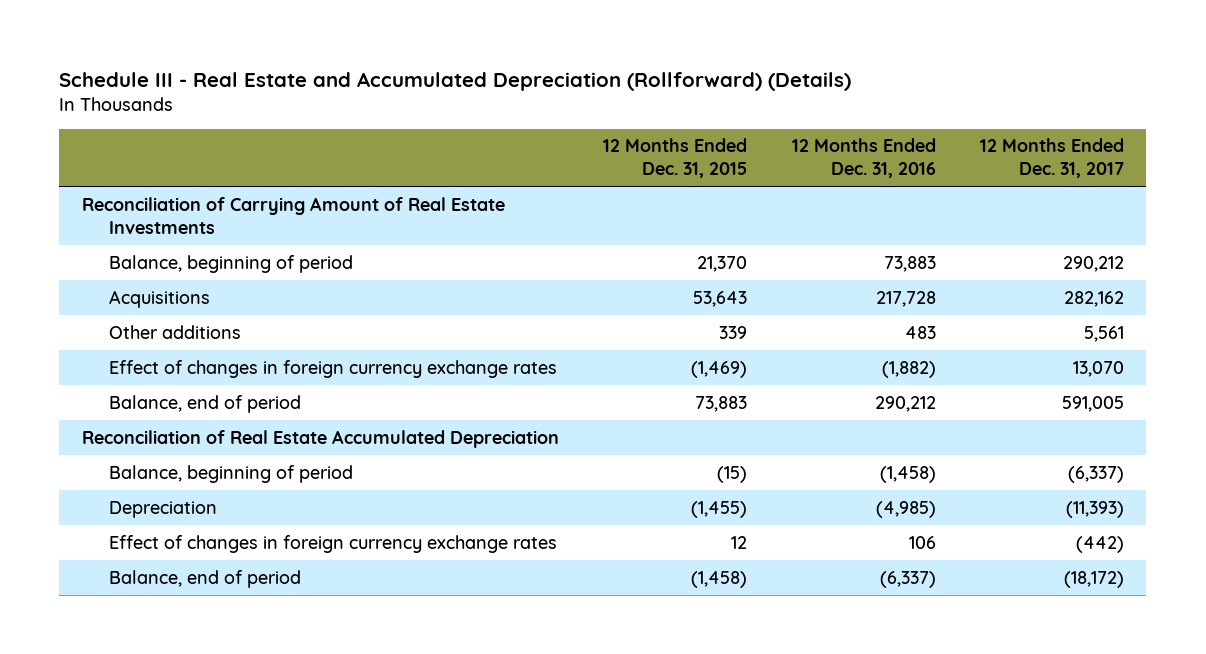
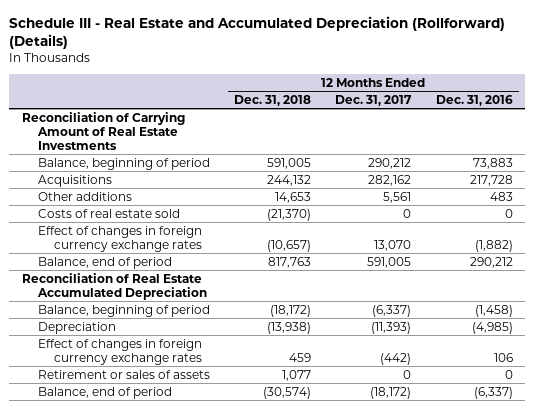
- | 12 Months Ended Dec. 31, 2015 | 12 Months Ended Dec. 31, 2016 | 12 Months Ended Dec. 31, 2017
+ | 12 Months Ended Dec. 31, 2018 | 12 Months Ended Dec. 31, 2017 | 12 Months Ended Dec. 31, 2016
+ Costs of real estate sold | (21,370) | 0 | 0
+ Retirement or sales of assets | 1,077 | 0 | 0

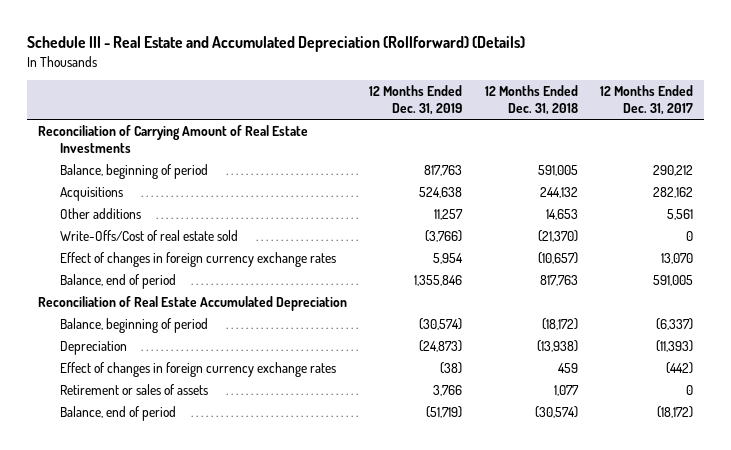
- | 12 Months Ended Dec. 31, 2018 | 12 Months Ended Dec. 31, 2017 | 12 Months Ended Dec. 31, 2016
+ | 12 Months Ended Dec. 31, 2019 | 12 Months Ended Dec. 31, 2018 | 12 Months Ended Dec. 31, 2017
- Costs of real estate sold | (21,370) | 0 | 0
+ Write-Offs/Cost of real estate sold | (3,766) | (21,370) | 0

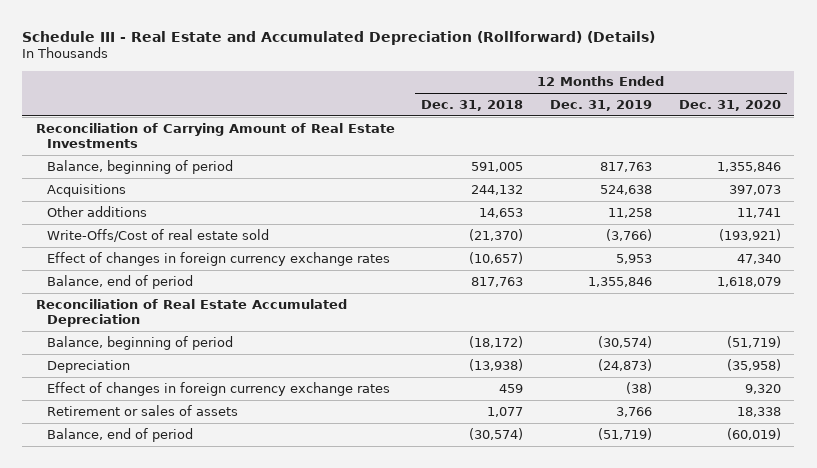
- | 12 Months Ended Dec. 31, 2019 | 12 Months Ended Dec. 31, 2018 | 12 Months Ended Dec. 31, 2017
+ | 12 Months Ended Dec. 31, 2018 | 12 Months Ended Dec. 31, 2019 | 12 Months Ended Dec. 31, 2020
- Other additions | 11,257 | 14,653 | 5,561
+ Other additions | 14,653 | 11,258 | 11,741
- Effect of changes in foreign currency exchange rates | 5,954 | (10,657) | 13,070
+ Effect of changes in foreign currency exchange rates | (10,657) | 5,953 | 47,340

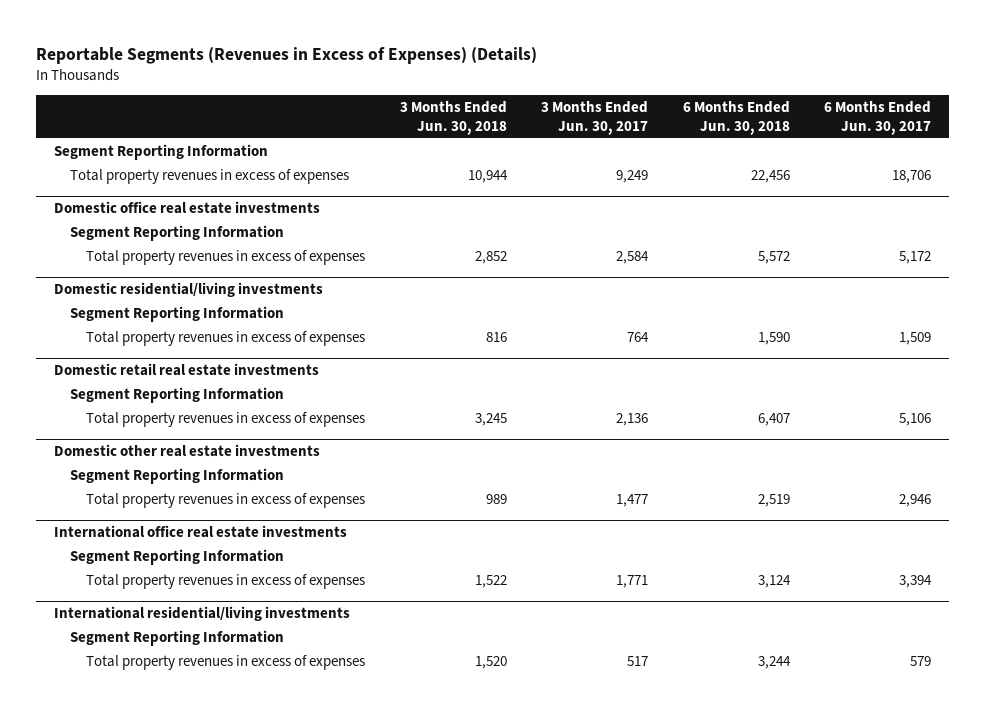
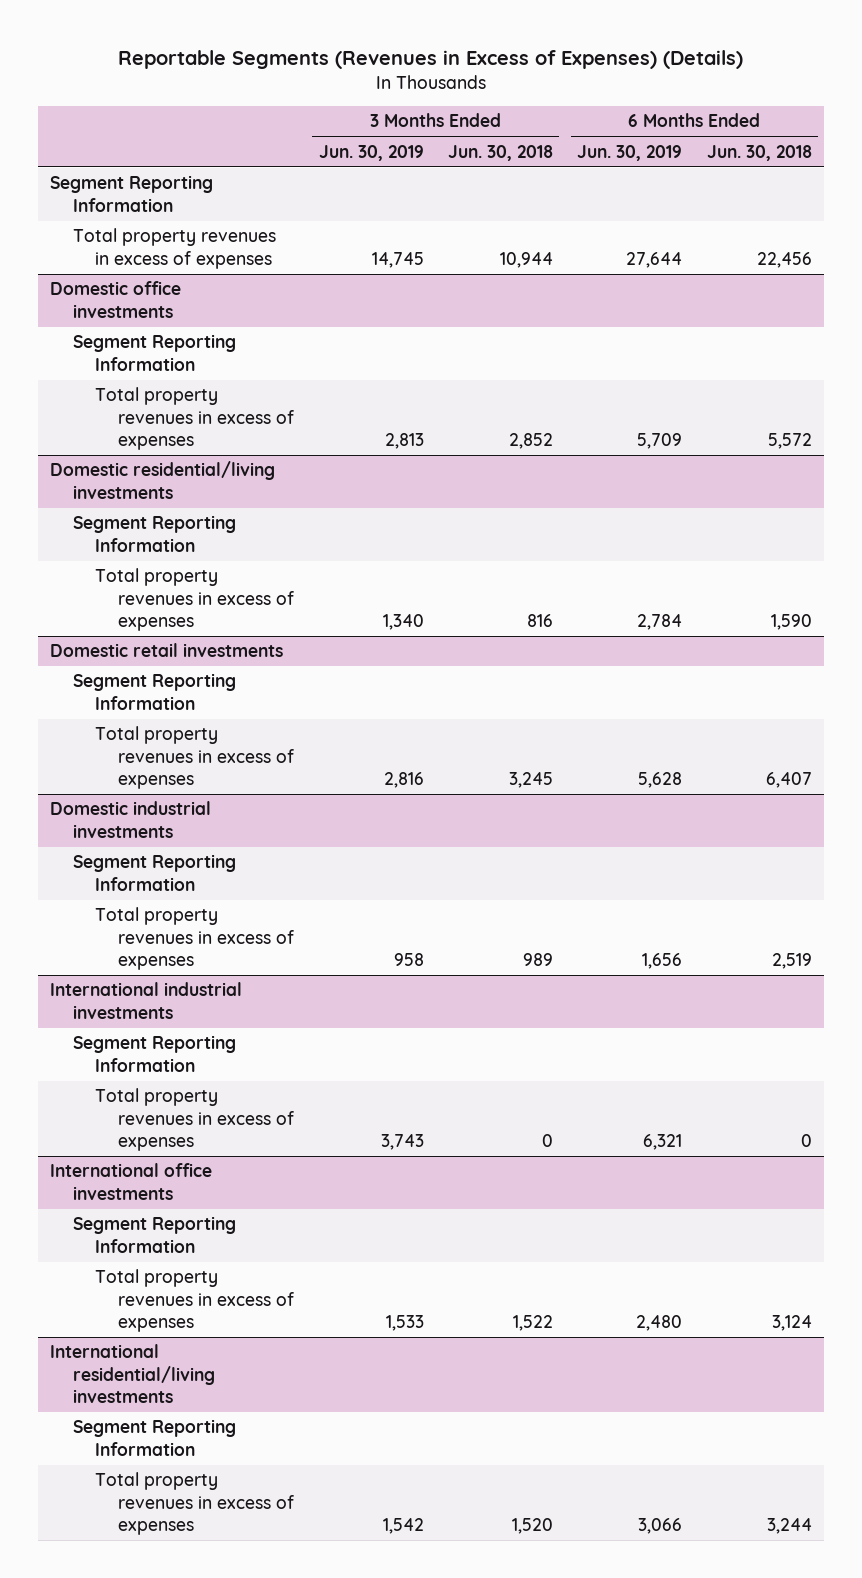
- | 3 Months Ended Jun. 30, 2018 | 3 Months Ended Jun. 30, 2017 | 6 Months Ended Jun. 30, 2018 | 6 Months Ended Jun. 30, 2017
+ | 3 Months Ended Jun. 30, 2019 | 3 Months Ended Jun. 30, 2018 | 6 Months Ended Jun. 30, 2019 | 6 Months Ended Jun. 30, 2018
- Domestic office real estate investments
+ Domestic office investments
- Domestic retail real estate investments
+ Domestic retail investments
- Domestic other real estate investments
+ Domestic industrial investments
- International office real estate investments
+ International industrial investments
+ Total property revenues in excess of expenses | 3,743 | 0 | 6,321 | 0
+ International office investments
+ Segment Reporting Information

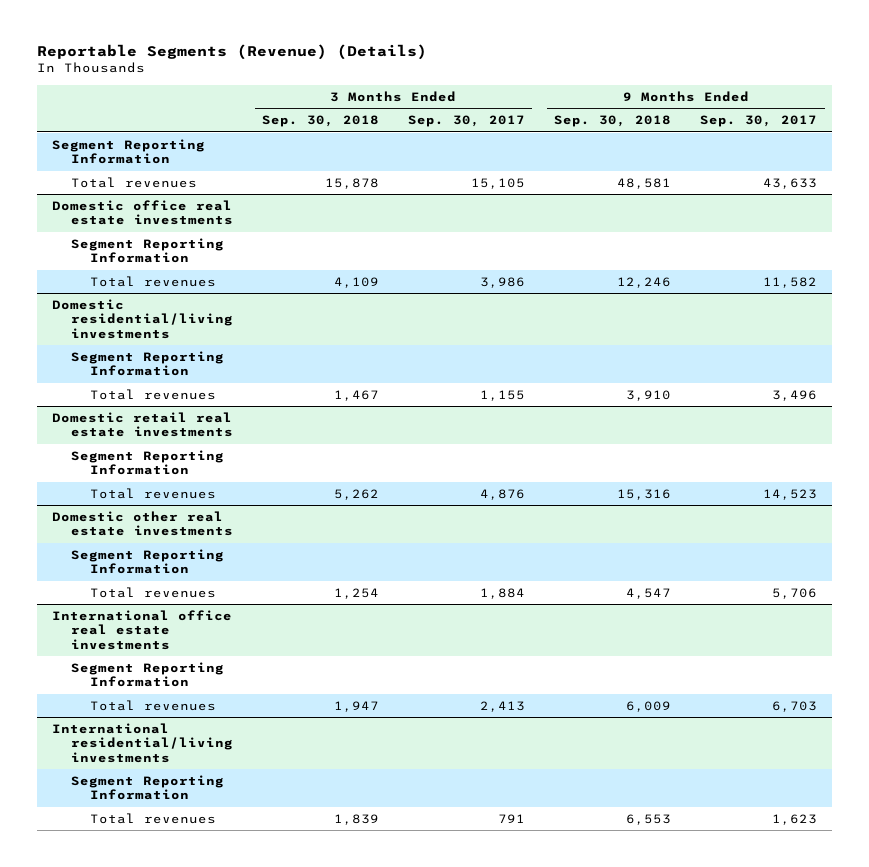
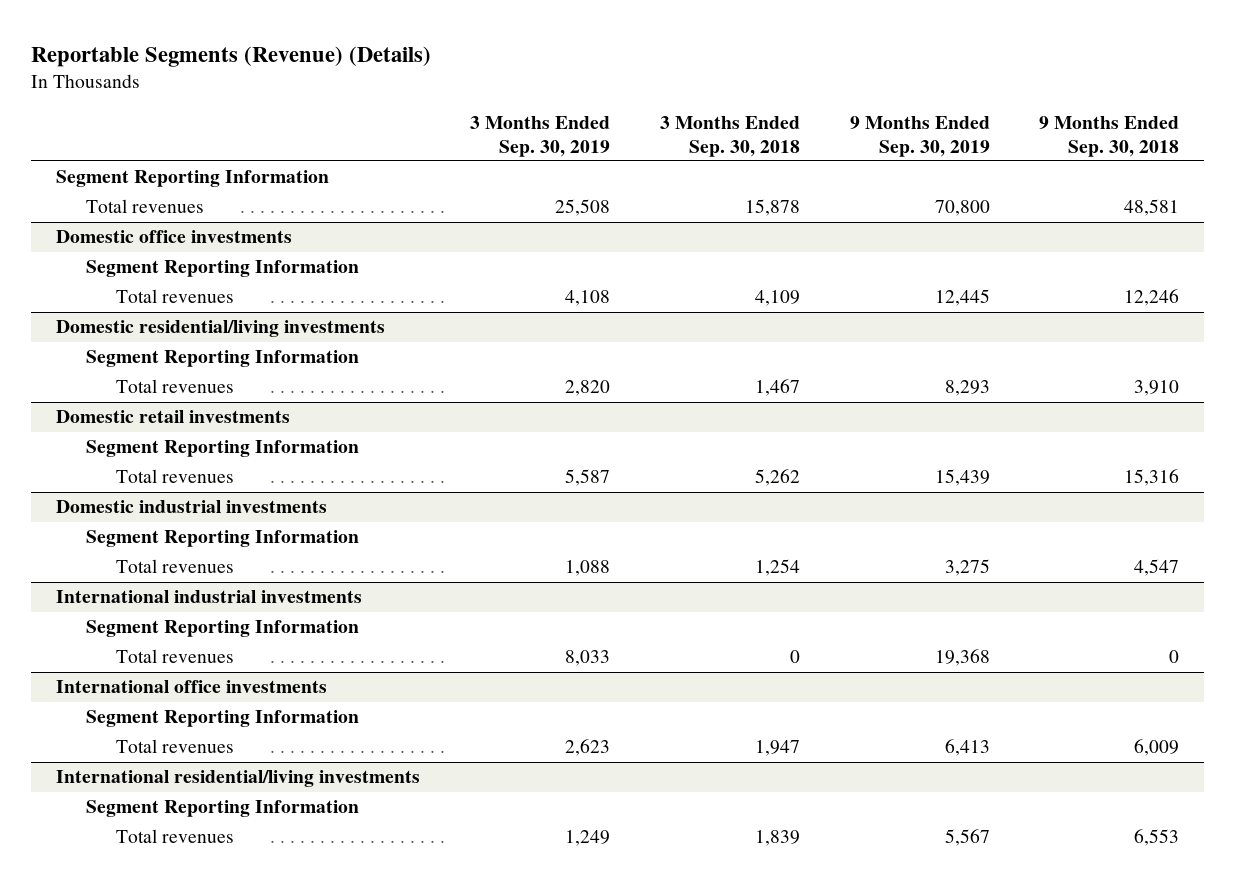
- | 3 Months Ended Sep. 30, 2018 | 3 Months Ended Sep. 30, 2017 | 9 Months Ended Sep. 30, 2018 | 9 Months Ended Sep. 30, 2017
+ | 3 Months Ended Sep. 30, 2019 | 3 Months Ended Sep. 30, 2018 | 9 Months Ended Sep. 30, 2019 | 9 Months Ended Sep. 30, 2018
- Domestic office real estate investments
+ Domestic office investments
- Domestic retail real estate investments
+ Domestic retail investments
- Domestic other real estate investments
+ Domestic industrial investments
- International office real estate investments
+ International industrial investments
+ Total revenues | 8,033 | 0 | 19,368 | 0
+ International office investments
+ Segment Reporting Information

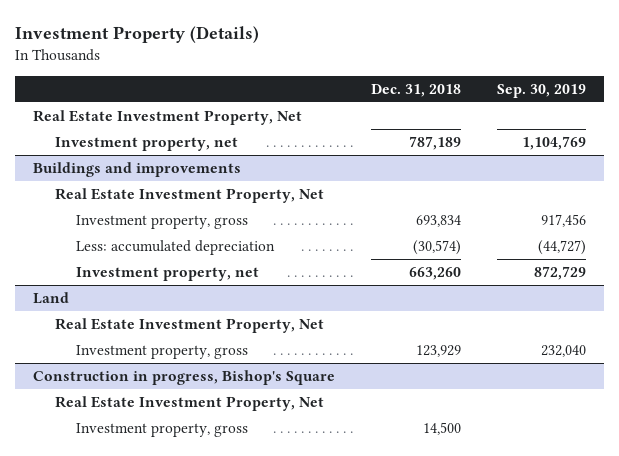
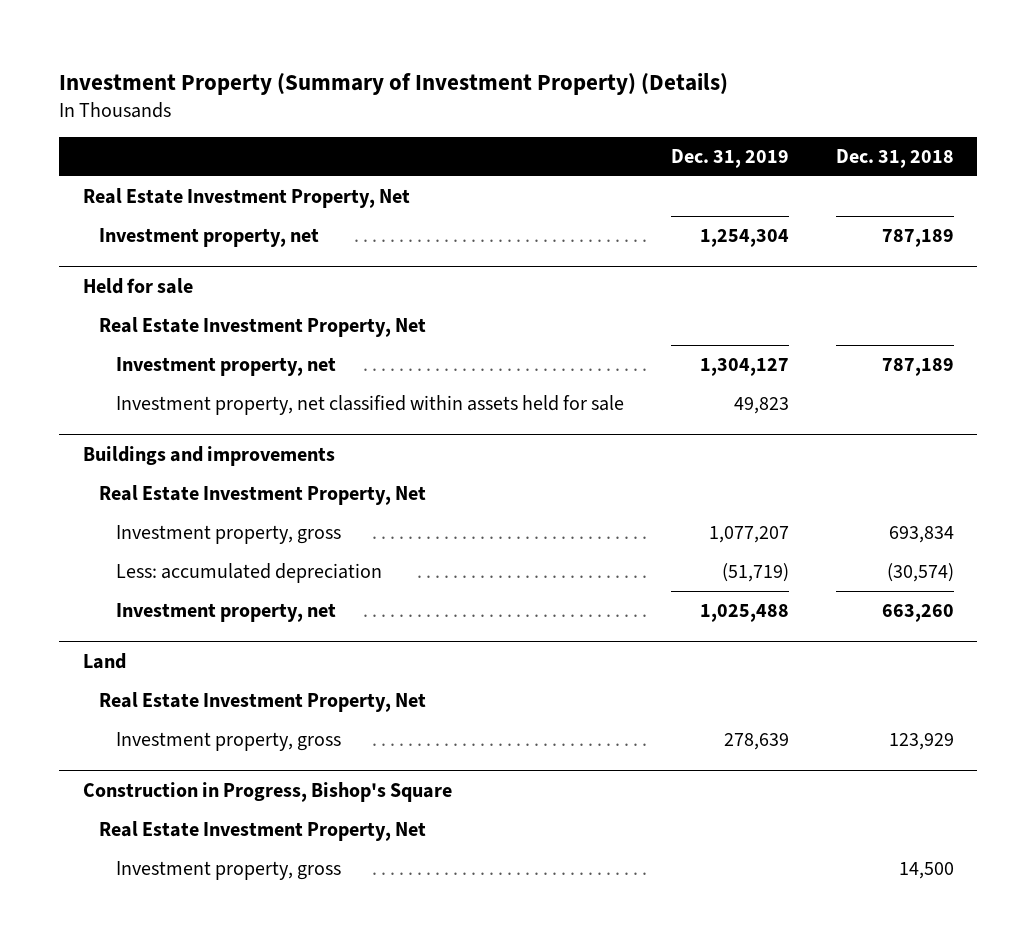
- Investment Property (Details)
+ Investment Property (Summary of Investment Property) (Details)
- | Dec. 31, 2018 | Sep. 30, 2019
+ | Dec. 31, 2019 | Dec. 31, 2018
+ Held for sale
+ Real Estate Investment Property, Net
+ Investment property, net | 1,304,127 | 787,189
+ Investment property, net classified within assets held for sale | 49,823 |
- Construction in progress, Bishop's Square
+ Construction in Progress, Bishop's Square

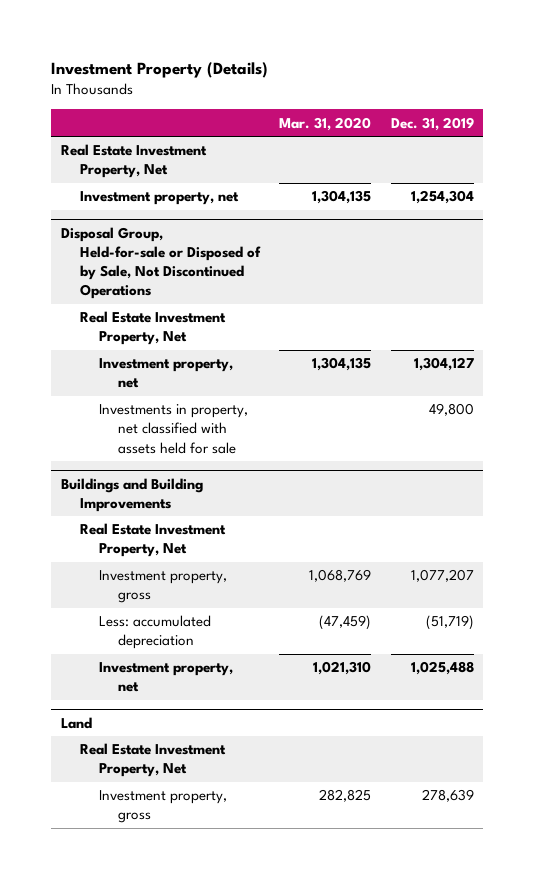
- Investment Property (Summary of Investment Property) (Details)
+ Investment Property (Details)
- | Dec. 31, 2019 | Dec. 31, 2018
+ | Mar. 31, 2020 | Dec. 31, 2019
- Held for sale
+ Disposal Group, Held-for-sale or Disposed of by Sale, Not Discontinued Operations
- Investment property, net classified within assets held for sale | 49,823 |
- Buildings and improvements
+ Investments in property, net classified with assets held for sale | | 49,800
+ Buildings and Building Improvements
- Construction in Progress, Bishop's Square
- Real Estate Investment Property, Net
- Investment property, gross | | 14,500

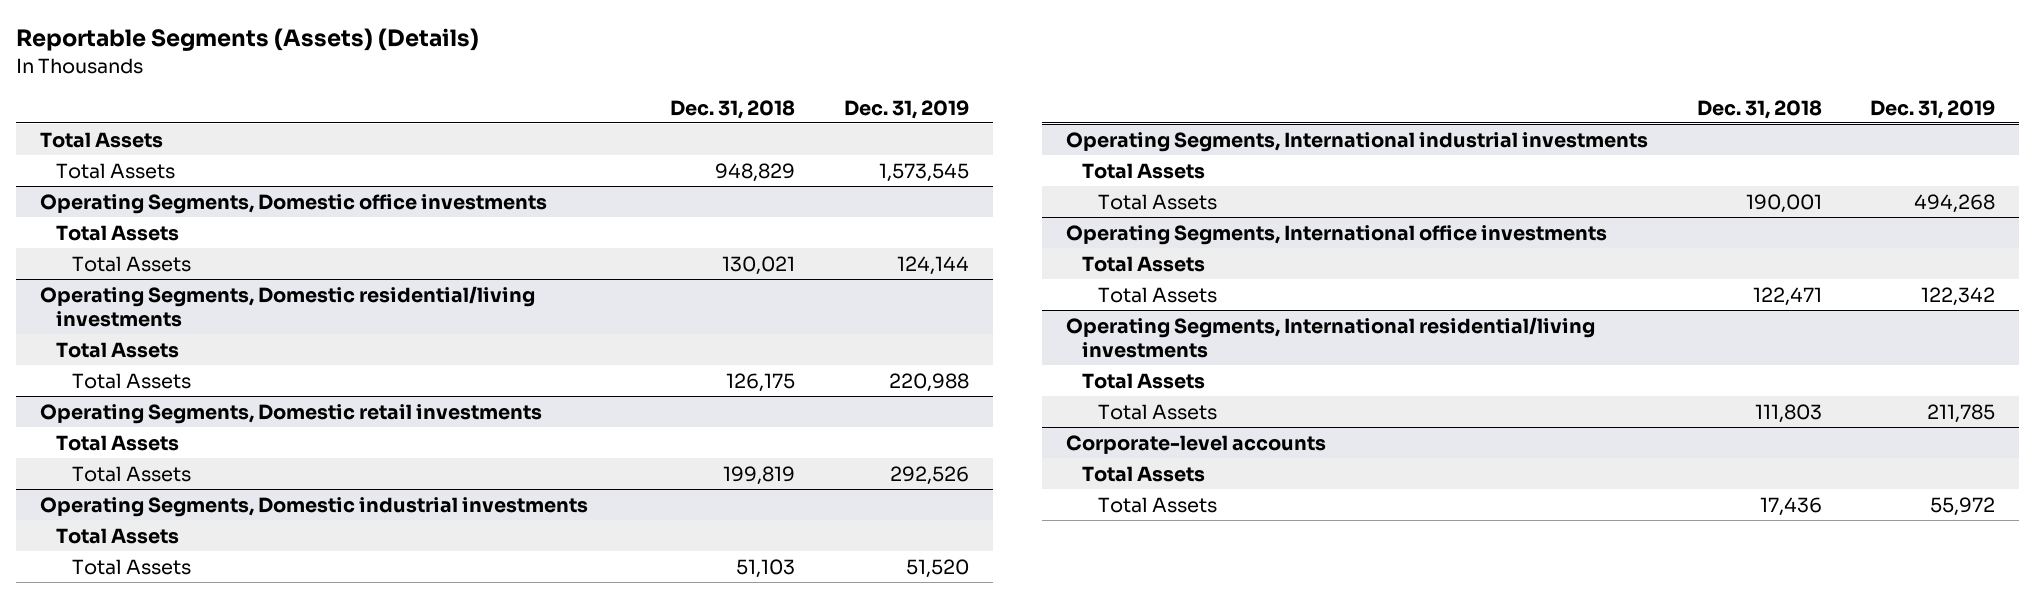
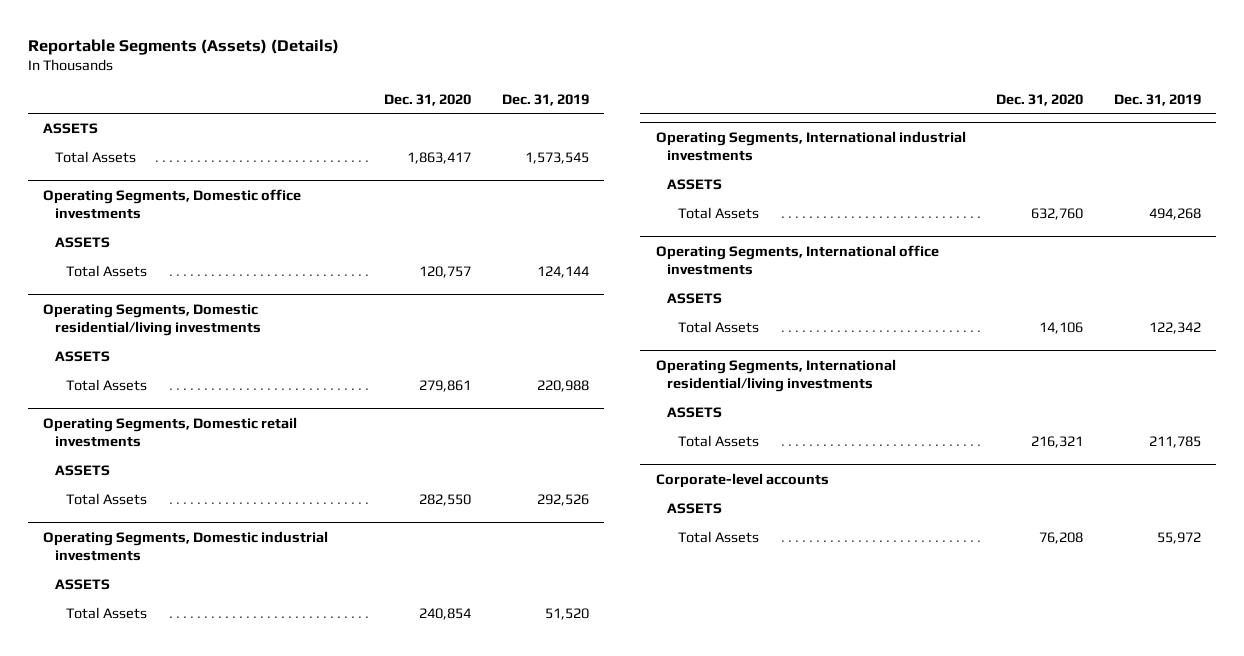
- | Dec. 31, 2018 | Dec. 31, 2019
+ | Dec. 31, 2020 | Dec. 31, 2019
- Total Assets
+ ASSETS
@ Operating Segments, Domestic office investments
- Total Assets
+ ASSETS
@ Operating Segments, Domestic residential/living investments
- Total Assets
+ ASSETS
@ Operating Segments, Domestic retail investments
- Total Assets
+ ASSETS
@ Operating Segments, Domestic industrial investments
- Total Assets
+ ASSETS
@ Operating Segments, International industrial investments
- Total Assets
+ ASSETS
@ Operating Segments, International office investments
- Total Assets
+ ASSETS
@ Operating Segments, International residential/living investments
- Total Assets
+ ASSETS
@ Corporate-level accounts
- Total Assets
+ ASSETS

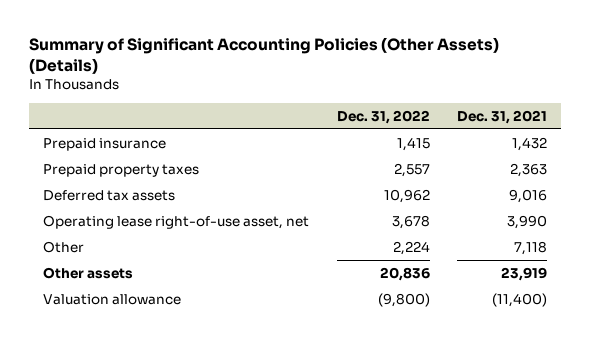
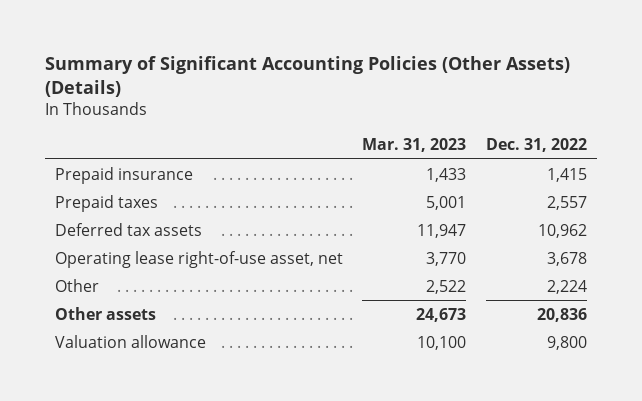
- | Dec. 31, 2022 | Dec. 31, 2021
+ | Mar. 31, 2023 | Dec. 31, 2022
- Prepaid property taxes | 2,557 | 2,363
+ Prepaid taxes | 5,001 | 2,557
- Valuation allowance | (9,800) | (11,400)
+ Valuation allowance | 10,100 | 9,800

